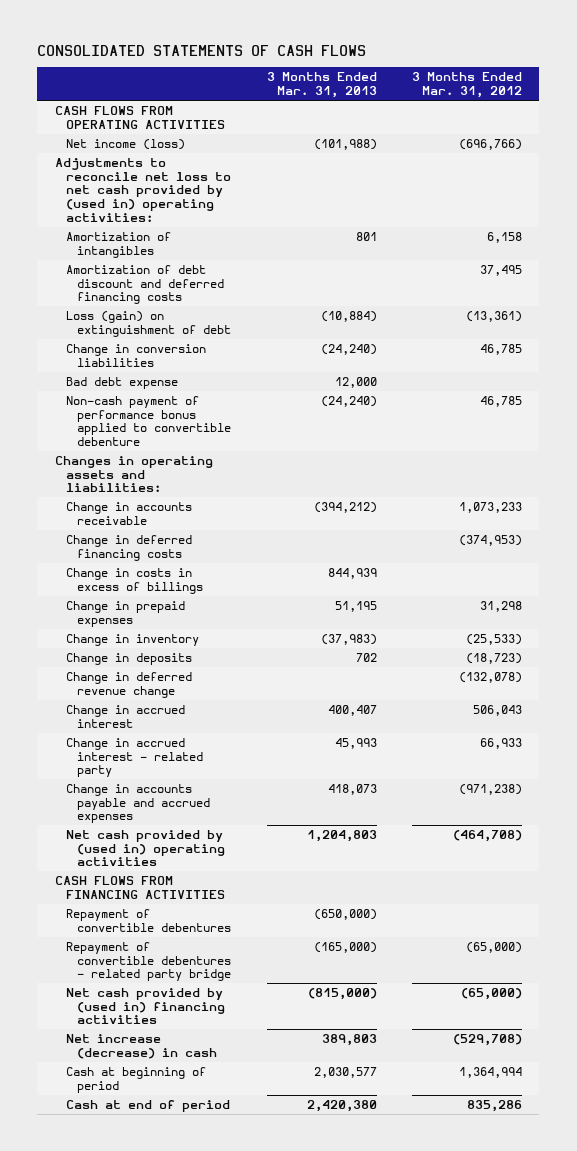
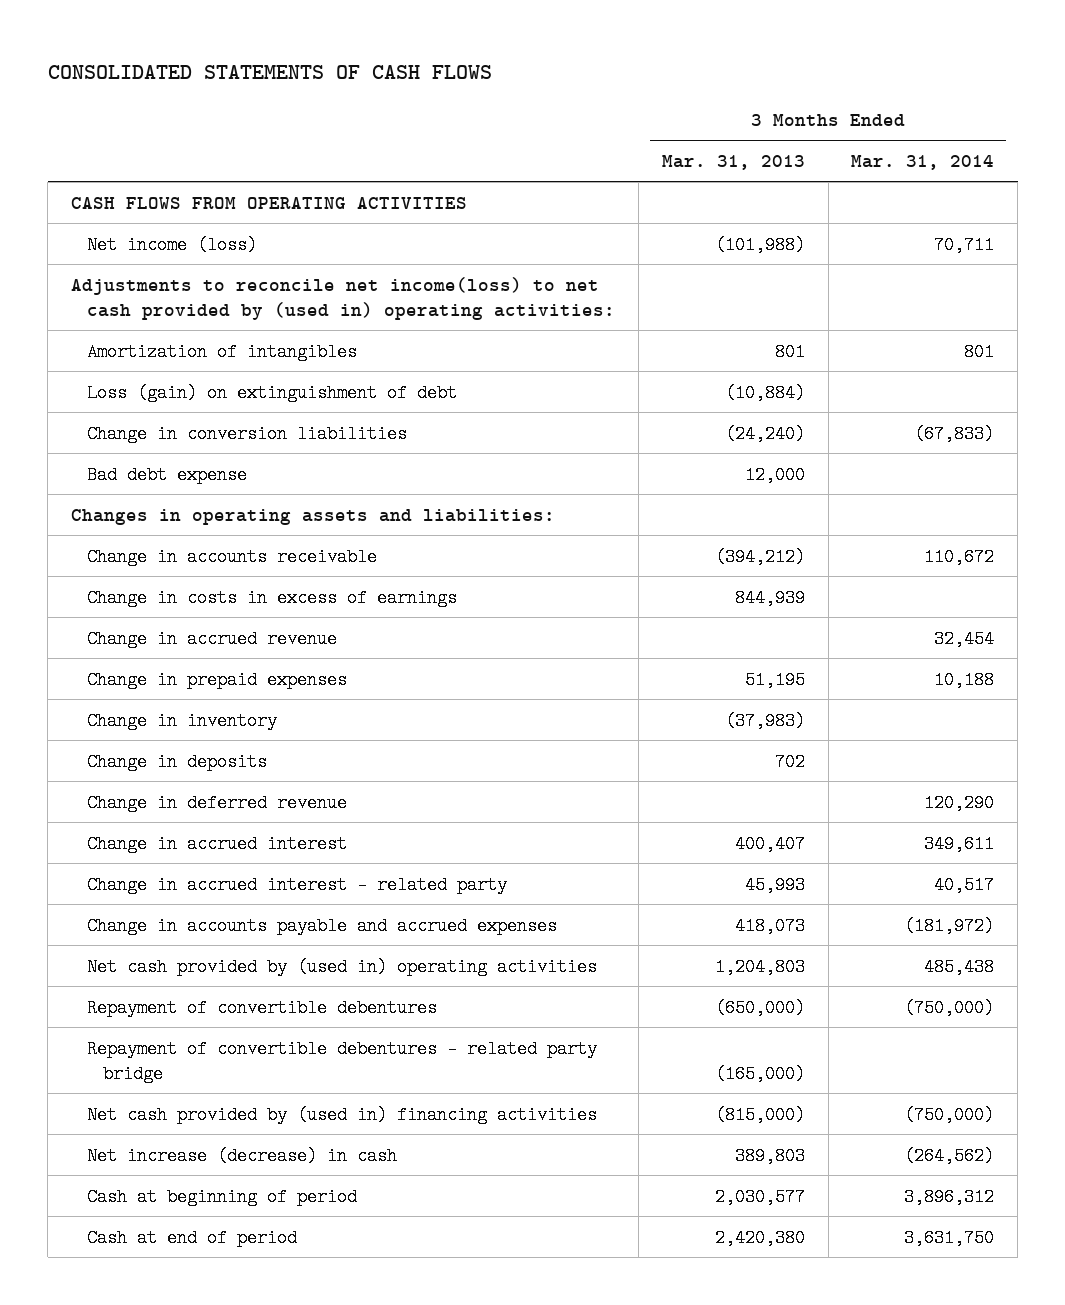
- | 3 Months Ended Mar. 31, 2013 | 3 Months Ended Mar. 31, 2012
+ | 3 Months Ended Mar. 31, 2013 | 3 Months Ended Mar. 31, 2014
- Adjustments to reconcile net loss to net cash provided by (used in) operating activities:
+ Adjustments to reconcile net income(loss) to net cash provided by (used in) operating activities:
- Amortization of debt discount and deferred financing costs | | 37,495
- Non-cash payment of performance bonus applied to convertible debenture | (24,240) | 46,785
- Change in deferred financing costs | | (374,953)
- Change in costs in excess of billings | 844,939 |
+ Change in costs in excess of earnings | 844,939 |
+ Change in accrued revenue | | 32,454
- Change in deferred revenue change | | (132,078)
+ Change in deferred revenue | | 120,290
- CASH FLOWS FROM FINANCING ACTIVITIES

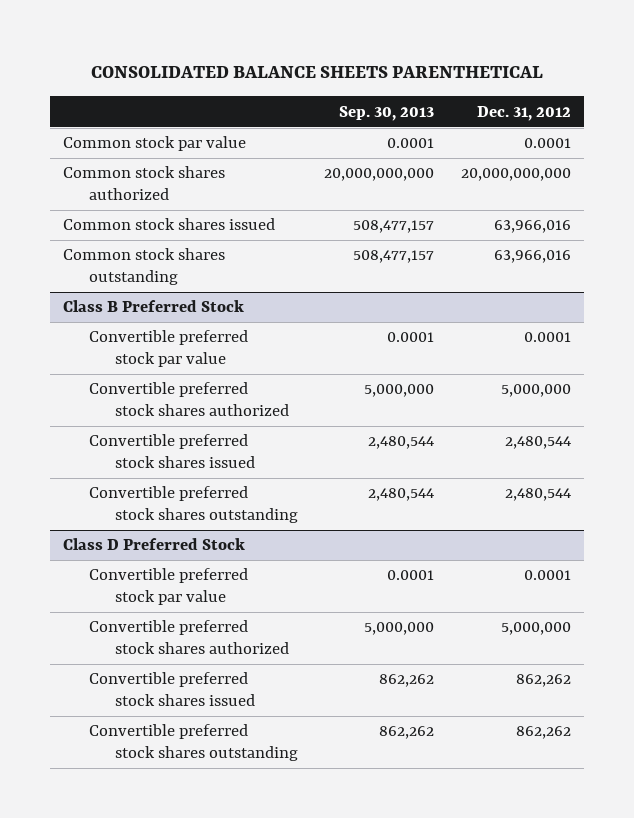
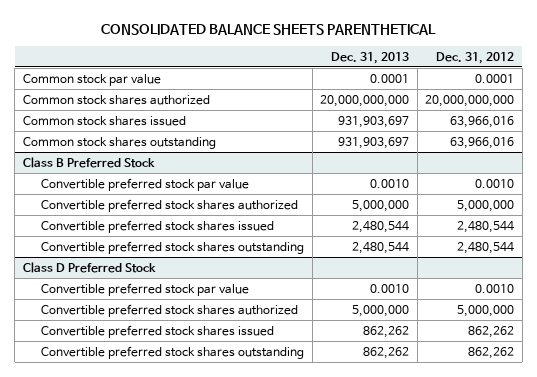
- | Sep. 30, 2013 | Dec. 31, 2012
+ | Dec. 31, 2013 | Dec. 31, 2012
@ Class B Preferred Stock
- Convertible preferred stock par value | 0.0001 | 0.0001
+ Convertible preferred stock par value | 0.0010 | 0.0010
@ Class D Preferred Stock
- Convertible preferred stock par value | 0.0001 | 0.0001
+ Convertible preferred stock par value | 0.0010 | 0.0010

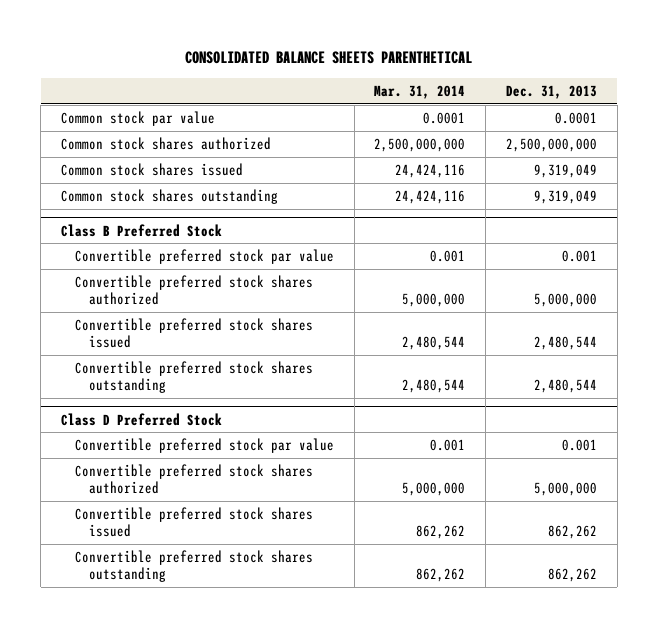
- | Dec. 31, 2013 | Dec. 31, 2012
+ | Mar. 31, 2014 | Dec. 31, 2013
- Common stock shares authorized | 20,000,000,000 | 20,000,000,000
- Common stock shares issued | 931,903,697 | 63,966,016
- Common stock shares outstanding | 931,903,697 | 63,966,016
+ Common stock shares authorized | 2,500,000,000 | 2,500,000,000
+ Common stock shares issued | 24,424,116 | 9,319,049
+ Common stock shares outstanding | 24,424,116 | 9,319,049
@ Class B Preferred Stock
- Convertible preferred stock par value | 0.0010 | 0.0010
+ Convertible preferred stock par value | 0.001 | 0.001
@ Class D Preferred Stock
- Convertible preferred stock par value | 0.0010 | 0.0010
+ Convertible preferred stock par value | 0.001 | 0.001

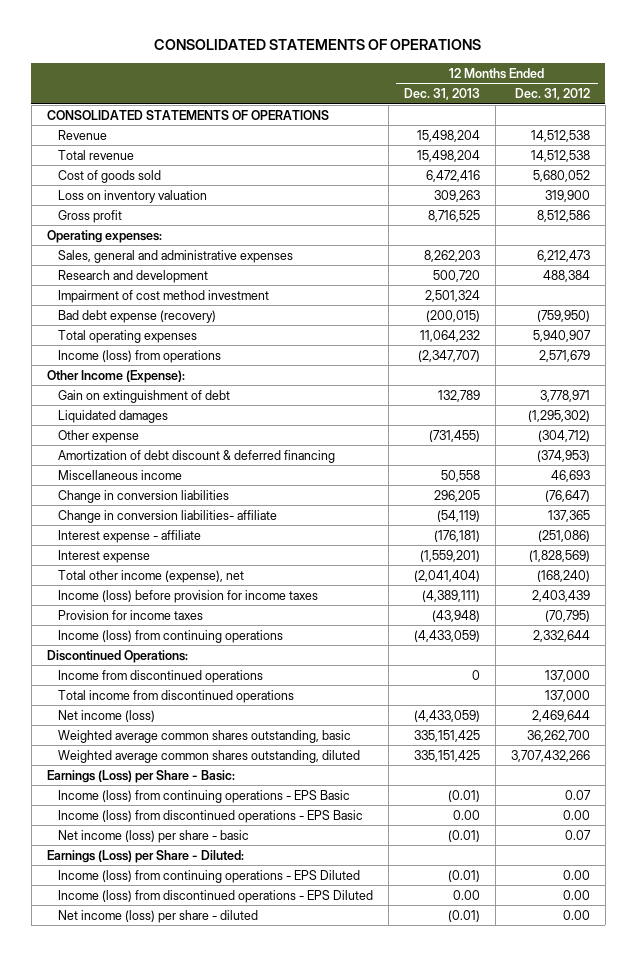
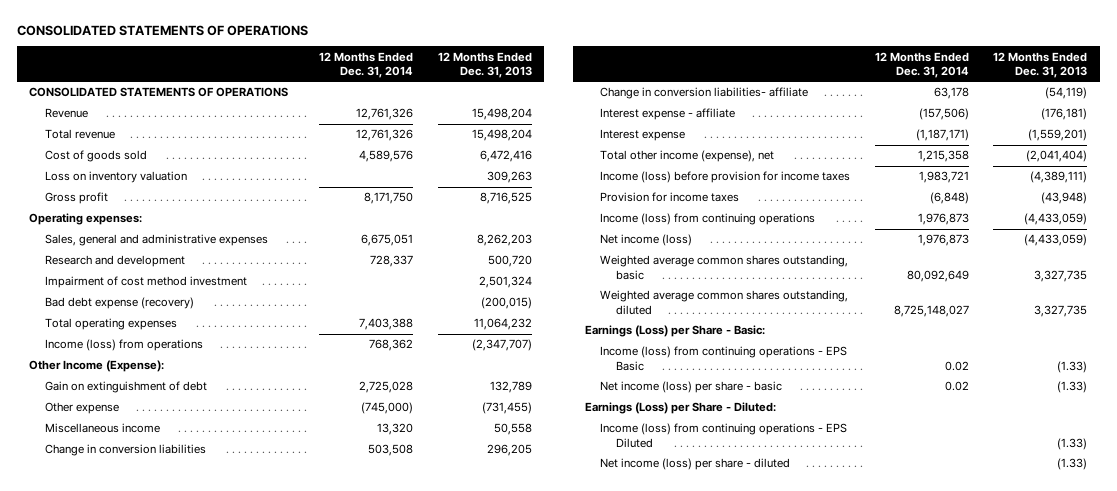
- | 12 Months Ended Dec. 31, 2013 | 12 Months Ended Dec. 31, 2012
+ | 12 Months Ended Dec. 31, 2014 | 12 Months Ended Dec. 31, 2013
- Liquidated damages | | (1,295,302)
- Amortization of debt discount & deferred financing | | (374,953)
- Discontinued Operations:
- Income from discontinued operations | 0 | 137,000
- Total income from discontinued operations | | 137,000
- Weighted average common shares outstanding, basic | 335,151,425 | 36,262,700
- Weighted average common shares outstanding, diluted | 335,151,425 | 3,707,432,266
+ Weighted average common shares outstanding, basic | 80,092,649 | 3,327,735
+ Weighted average common shares outstanding, diluted | 8,725,148,027 | 3,327,735
- Income (loss) from continuing operations - EPS Basic | (0.01) | 0.07
- Income (loss) from discontinued operations - EPS Basic | 0.00 | 0.00
- Net income (loss) per share - basic | (0.01) | 0.07
+ Income (loss) from continuing operations - EPS Basic | 0.02 | (1.33)
+ Net income (loss) per share - basic | 0.02 | (1.33)
- Income (loss) from continuing operations - EPS Diluted | (0.01) | 0.00
- Income (loss) from discontinued operations - EPS Diluted | 0.00 | 0.00
- Net income (loss) per share - diluted | (0.01) | 0.00
+ Income (loss) from continuing operations - EPS Diluted | | (1.33)
+ Net income (loss) per share - diluted | | (1.33)

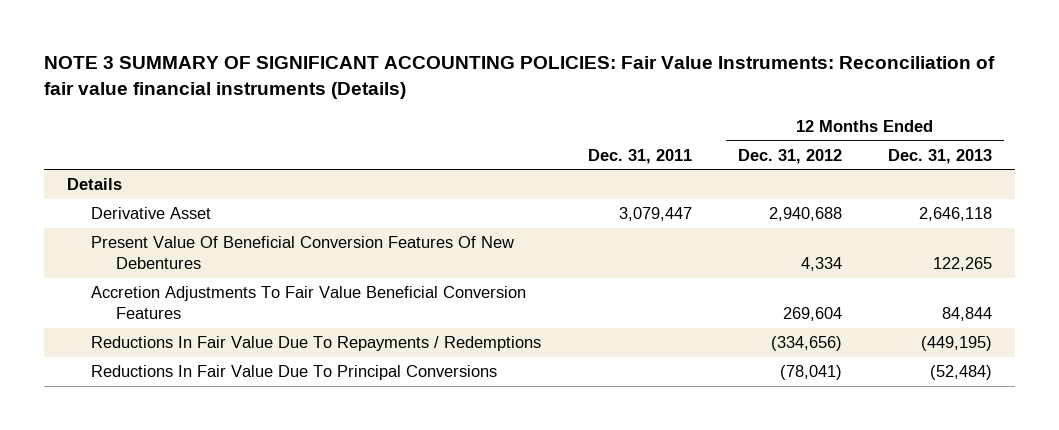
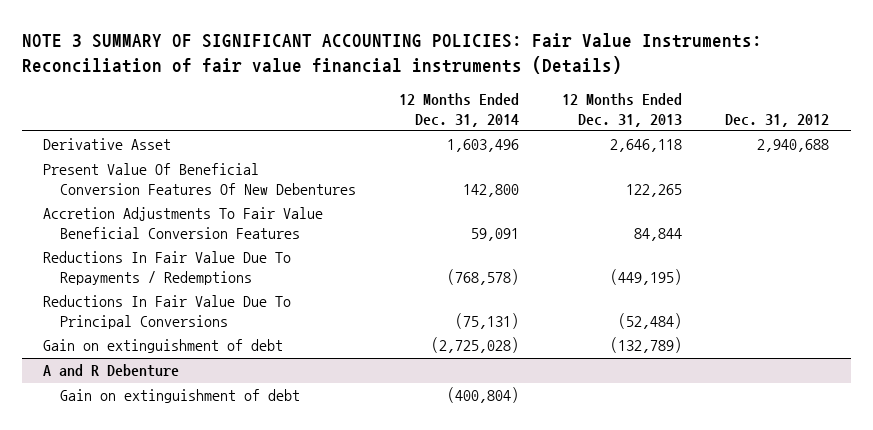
- | Dec. 31, 2011 | 12 Months Ended Dec. 31, 2012 | 12 Months Ended Dec. 31, 2013
+ | 12 Months Ended Dec. 31, 2014 | 12 Months Ended Dec. 31, 2013 | Dec. 31, 2012
- Details
+ Gain on extinguishment of debt | (2,725,028) | (132,789) |
+ A and R Debenture
+ Gain on extinguishment of debt | (400,804) | |

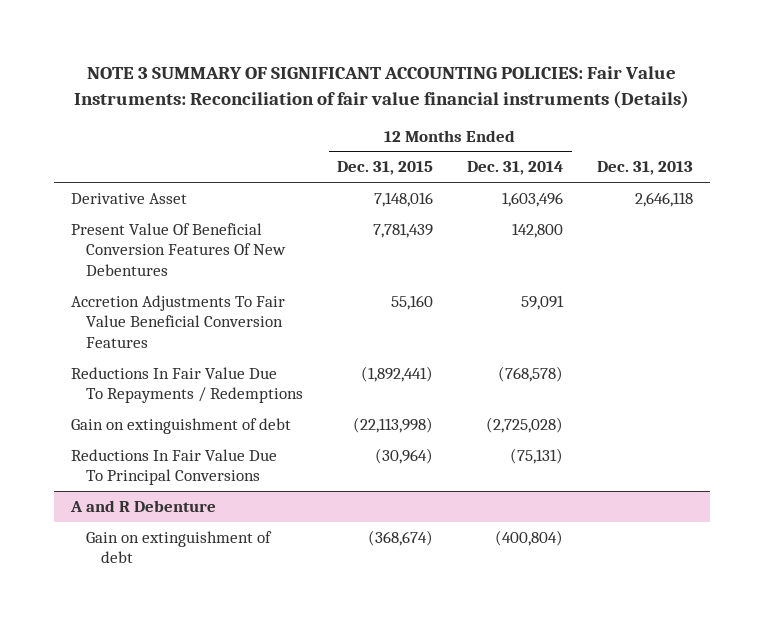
- | 12 Months Ended Dec. 31, 2014 | 12 Months Ended Dec. 31, 2013 | Dec. 31, 2012
+ | 12 Months Ended Dec. 31, 2015 | 12 Months Ended Dec. 31, 2014 | Dec. 31, 2013
moved down: Reductions In Fair Value Due To Principal Conversions | (30,964) | (75,131) |

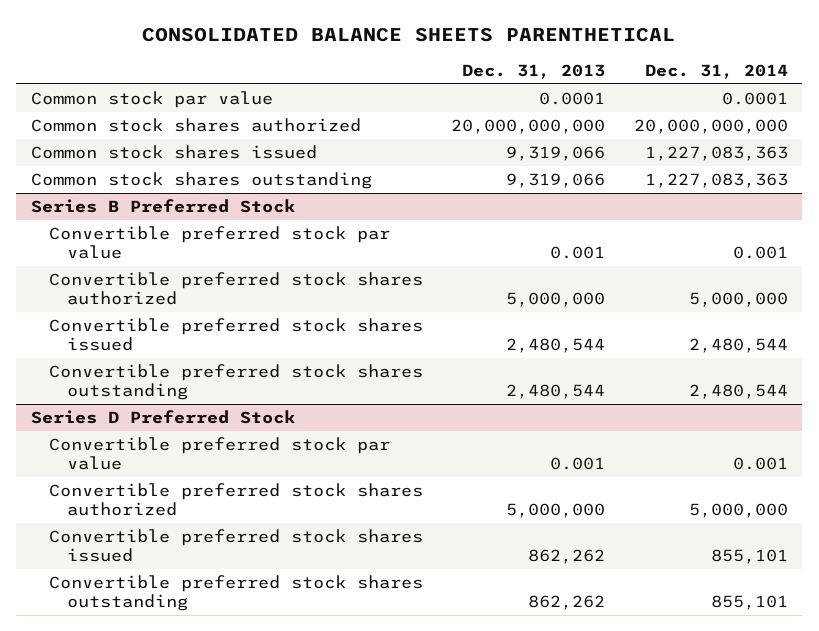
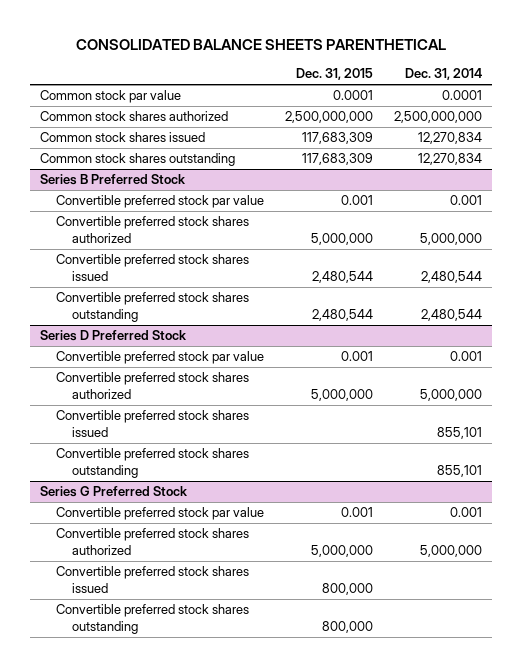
- | Dec. 31, 2013 | Dec. 31, 2014
+ | Dec. 31, 2015 | Dec. 31, 2014
- Common stock shares authorized | 20,000,000,000 | 20,000,000,000
- Common stock shares issued | 9,319,066 | 1,227,083,363
- Common stock shares outstanding | 9,319,066 | 1,227,083,363
+ Common stock shares authorized | 2,500,000,000 | 2,500,000,000
+ Common stock shares issued | 117,683,309 | 12,270,834
+ Common stock shares outstanding | 117,683,309 | 12,270,834
+ Series G Preferred Stock
+ Convertible preferred stock par value | 0.001 | 0.001
+ Convertible preferred stock shares authorized | 5,000,000 | 5,000,000
+ Convertible preferred stock shares issued | 800,000 |
+ Convertible preferred stock shares outstanding | 800,000 |

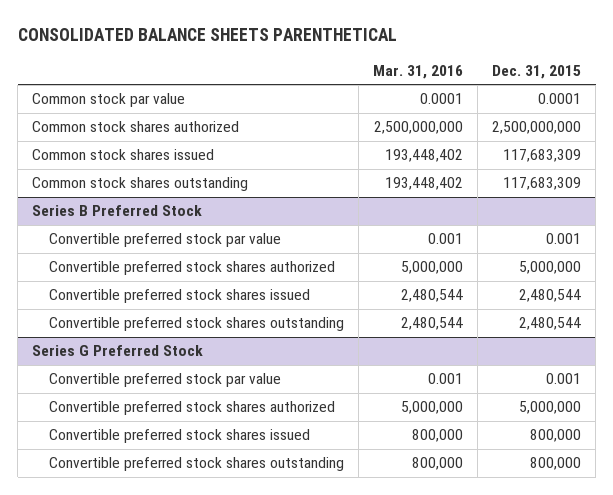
- | Dec. 31, 2015 | Dec. 31, 2014
+ | Mar. 31, 2016 | Dec. 31, 2015
- Series D Preferred Stock
- Convertible preferred stock par value | 0.001 | 0.001
- Convertible preferred stock shares authorized | 5,000,000 | 5,000,000
- Convertible preferred stock shares issued | | 855,101
- Convertible preferred stock shares outstanding | | 855,101

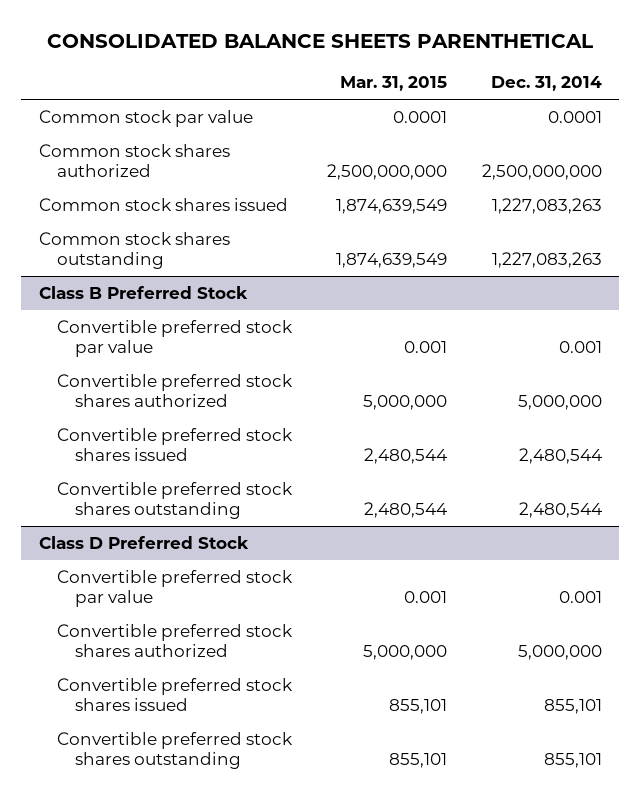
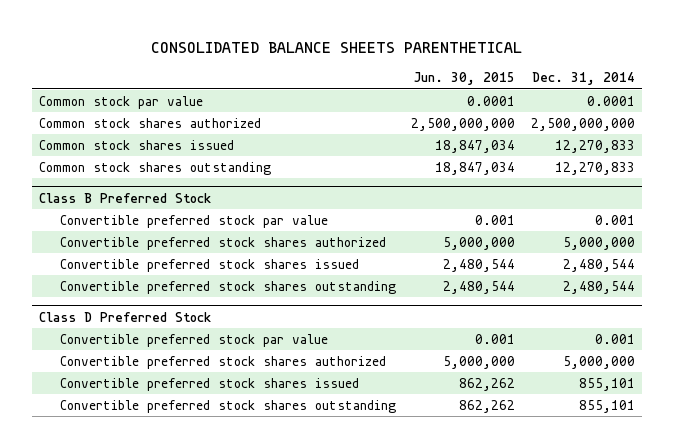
- | Mar. 31, 2015 | Dec. 31, 2014
+ | Jun. 30, 2015 | Dec. 31, 2014
- Common stock shares issued | 1,874,639,549 | 1,227,083,263
- Common stock shares outstanding | 1,874,639,549 | 1,227,083,263
+ Common stock shares issued | 18,847,034 | 12,270,833
+ Common stock shares outstanding | 18,847,034 | 12,270,833

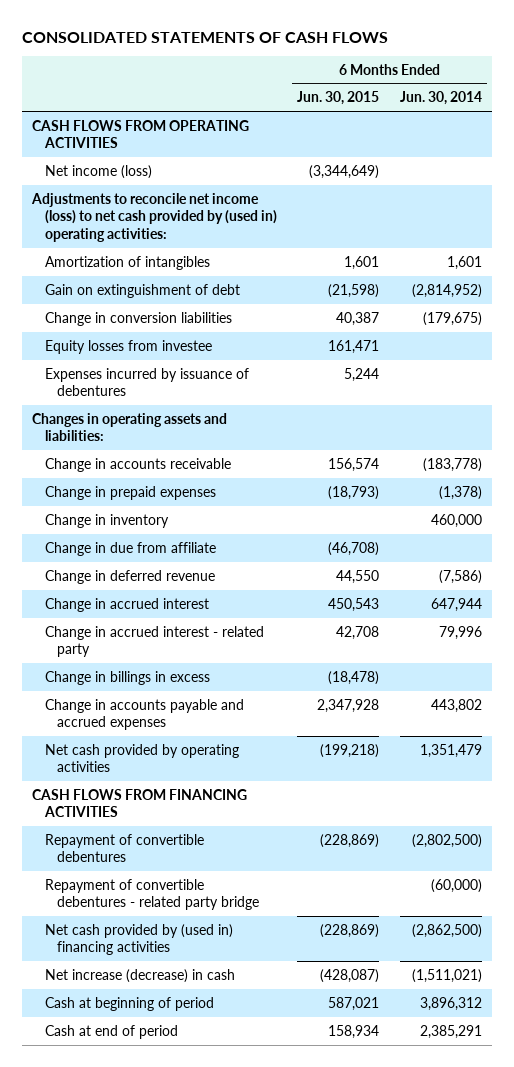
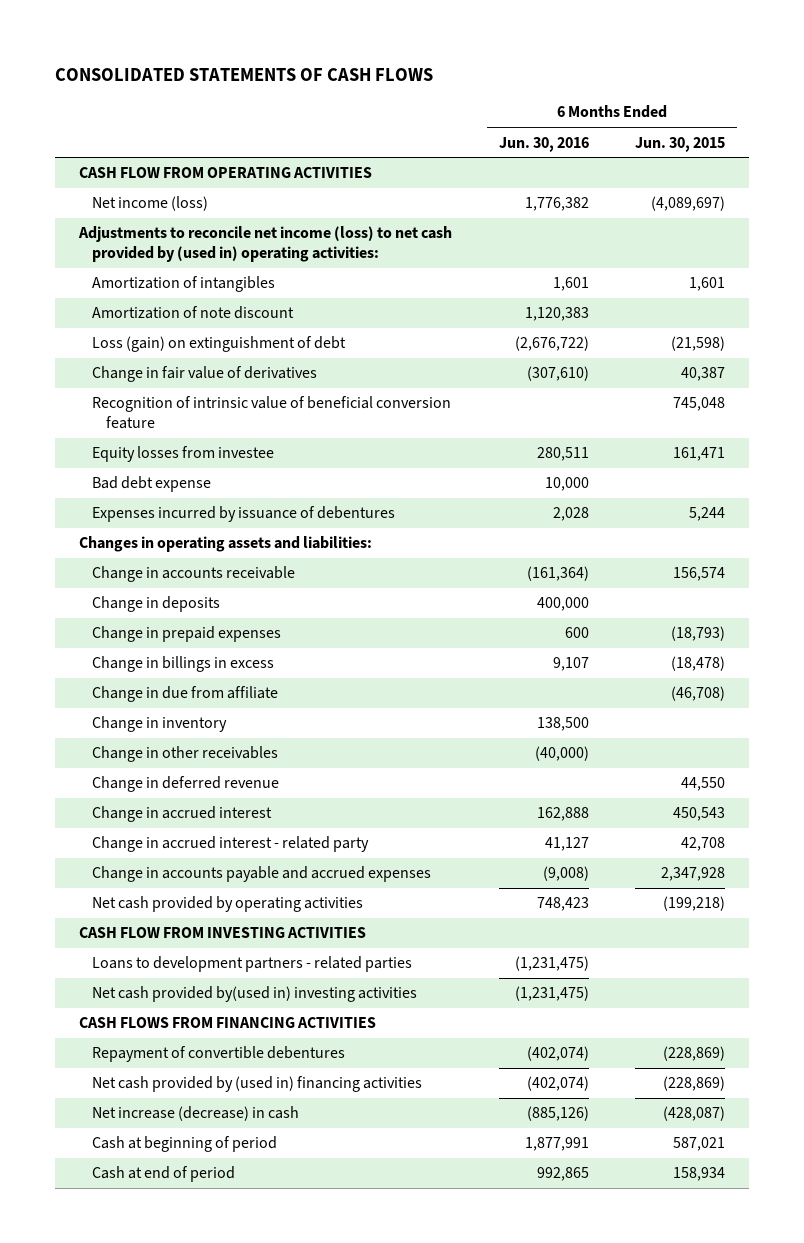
- | 6 Months Ended Jun. 30, 2015 | 6 Months Ended Jun. 30, 2014
+ | 6 Months Ended Jun. 30, 2016 | 6 Months Ended Jun. 30, 2015
- CASH FLOWS FROM OPERATING ACTIVITIES
- Net income (loss) | (3,344,649) |
+ CASH FLOW FROM OPERATING ACTIVITIES
+ Net income (loss) | 1,776,382 | (4,089,697)
- Gain on extinguishment of debt | (21,598) | (2,814,952)
- Change in conversion liabilities | 40,387 | (179,675)
+ Amortization of note discount | 1,120,383 |
+ Loss (gain) on extinguishment of debt | (2,676,722) | (21,598)
+ Change in fair value of derivatives | (307,610) | 40,387
+ Recognition of intrinsic value of beneficial conversion feature | | 745,048
+ Bad debt expense | 10,000 |
+ Change in deposits | 400,000 |
moved up: Change in billings in excess | 9,107 | (18,478)
moved down: Change in inventory | 138,500 |
+ Change in other receivables | (40,000) |
+ CASH FLOW FROM INVESTING ACTIVITIES
+ Loans to development partners - related parties | (1,231,475) |
+ Net cash provided by(used in) investing activities | (1,231,475) |
- Repayment of convertible debentures - related party bridge | | (60,000)

